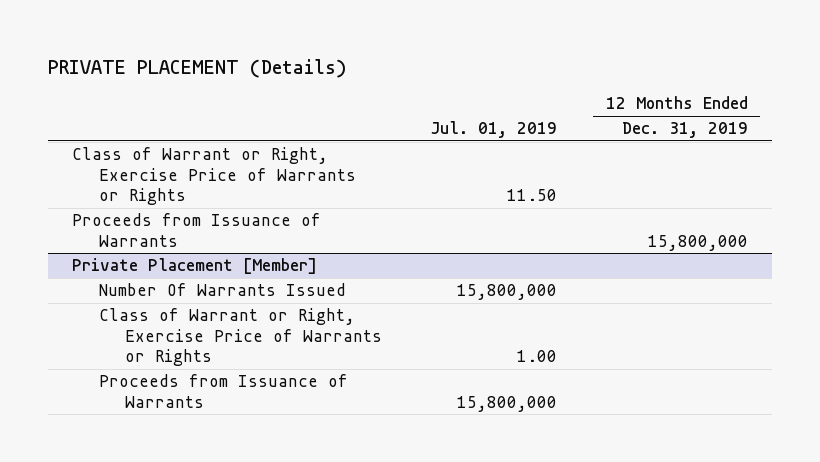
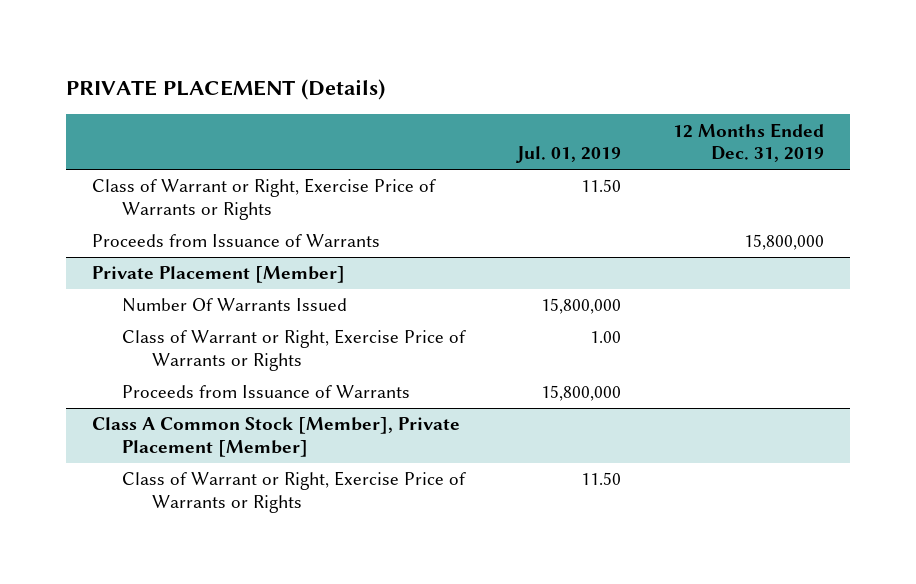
+ Class A Common Stock [Member], Private Placement [Member]
+ Class of Warrant or Right, Exercise Price of Warrants or Rights | 11.50 |

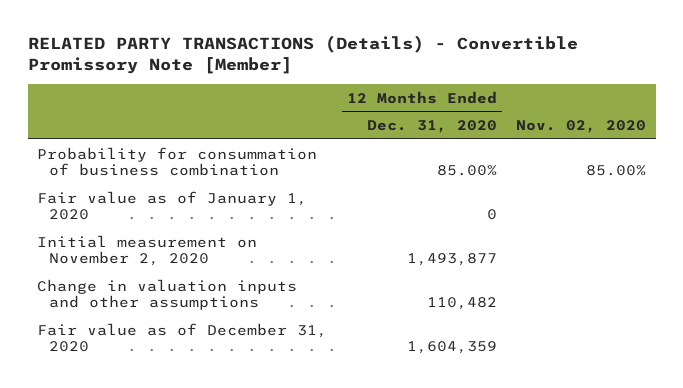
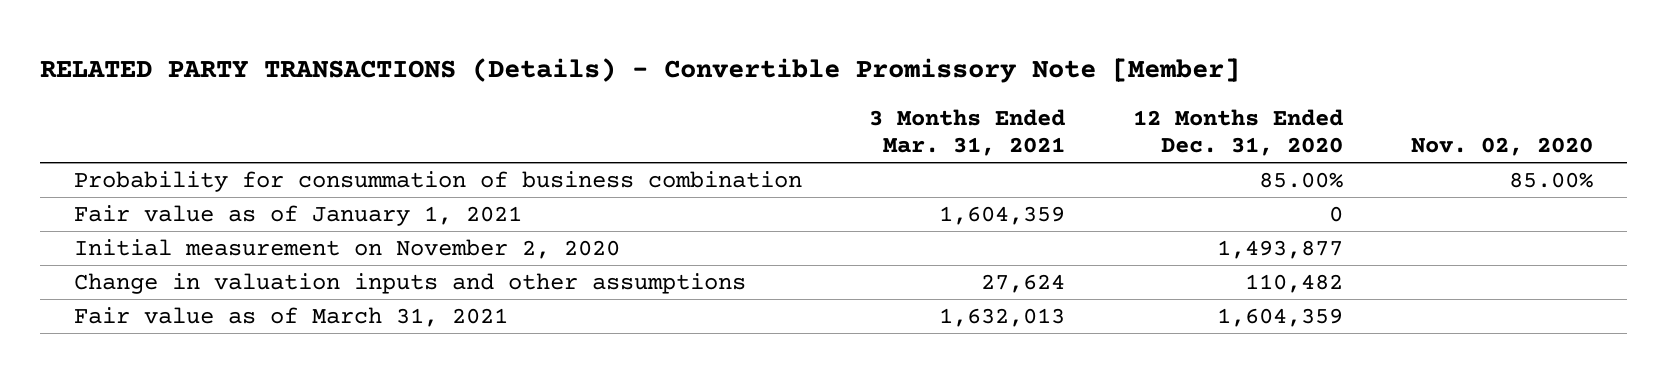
- | 12 Months Ended Dec. 31, 2020 | Nov. 02, 2020
+ | 3 Months Ended Mar. 31, 2021 | 12 Months Ended Dec. 31, 2020 | Nov. 02, 2020
- Fair value as of January 1, 2020 | 0 |
+ Fair value as of January 1, 2021 | 1,604,359 | 0 |
- Fair value as of December 31, 2020 | 1,604,359 |
+ Fair value as of March 31, 2021 | 1,632,013 | 1,604,359 |

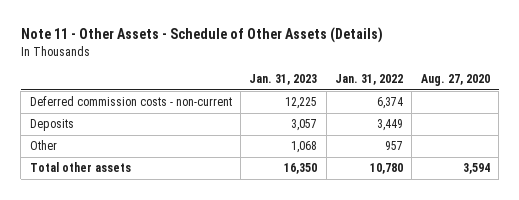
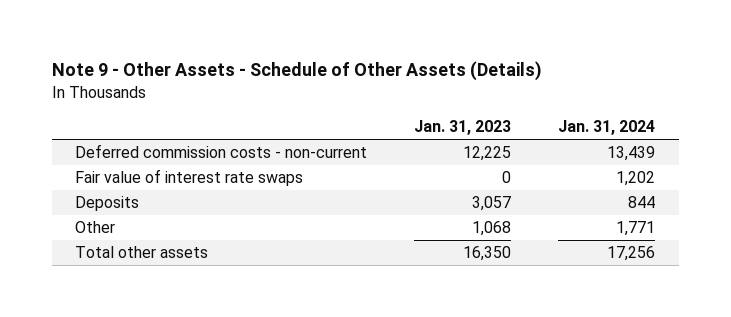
- Note 11 - Other Assets - Schedule of Other Assets (Details)
+ Note 9 - Other Assets - Schedule of Other Assets (Details)
- | Jan. 31, 2023 | Jan. 31, 2022 | Aug. 27, 2020
+ | Jan. 31, 2023 | Jan. 31, 2024
+ Fair value of interest rate swaps | 0 | 1,202

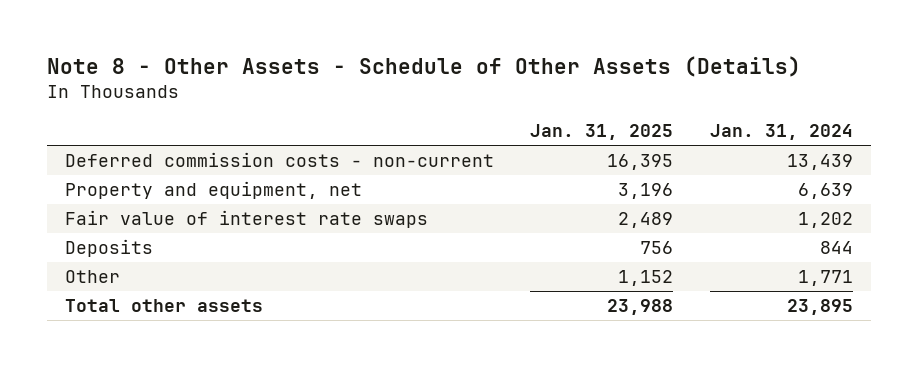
- Note 9 - Other Assets - Schedule of Other Assets (Details)
+ Note 8 - Other Assets - Schedule of Other Assets (Details)
- | Jan. 31, 2023 | Jan. 31, 2024
+ | Jan. 31, 2025 | Jan. 31, 2024
+ Property and equipment, net | 3,196 | 6,639
- Total other assets | 16,350 | 17,256
+ Total other assets | 23,988 | 23,895

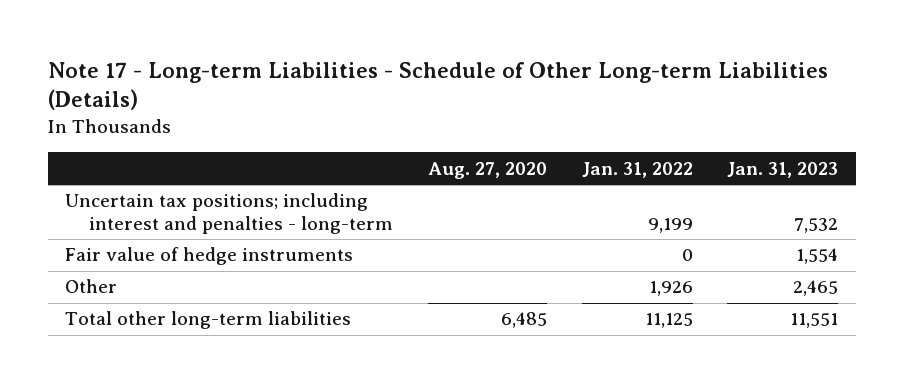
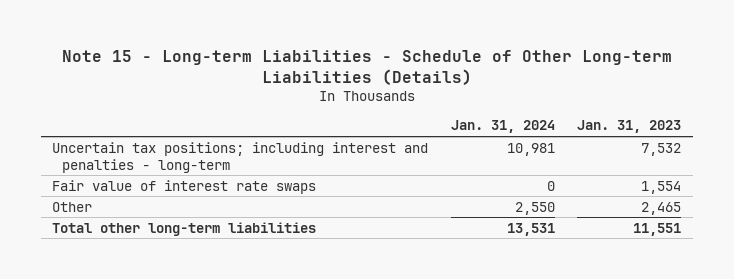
- Note 17 - Long-term Liabilities - Schedule of Other Long-term Liabilities (Details)
+ Note 15 - Long-term Liabilities - Schedule of Other Long-term Liabilities (Details)
- | Aug. 27, 2020 | Jan. 31, 2022 | Jan. 31, 2023
+ | Jan. 31, 2024 | Jan. 31, 2023
- Fair value of hedge instruments | | 0 | 1,554
+ Fair value of interest rate swaps | 0 | 1,554

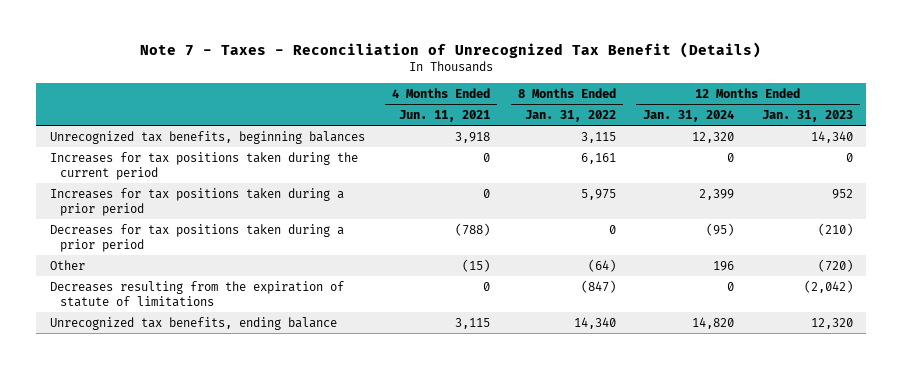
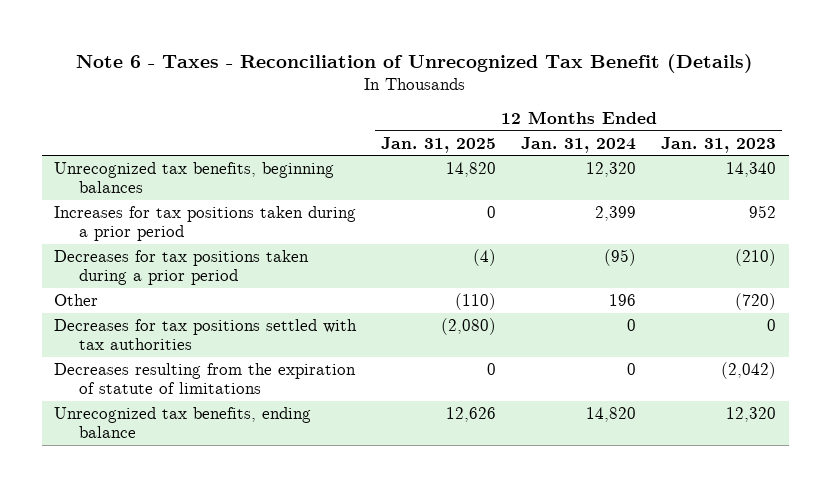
- Note 7 - Taxes - Reconciliation of Unrecognized Tax Benefit (Details)
+ Note 6 - Taxes - Reconciliation of Unrecognized Tax Benefit (Details)
- | 4 Months Ended Jun. 11, 2021 | 8 Months Ended Jan. 31, 2022 | 12 Months Ended Jan. 31, 2024 | 12 Months Ended Jan. 31, 2023
+ | 12 Months Ended Jan. 31, 2025 | 12 Months Ended Jan. 31, 2024 | 12 Months Ended Jan. 31, 2023
- Increases for tax positions taken during the current period | 0 | 6,161 | 0 | 0
+ Decreases for tax positions settled with tax authorities | (2,080) | 0 | 0

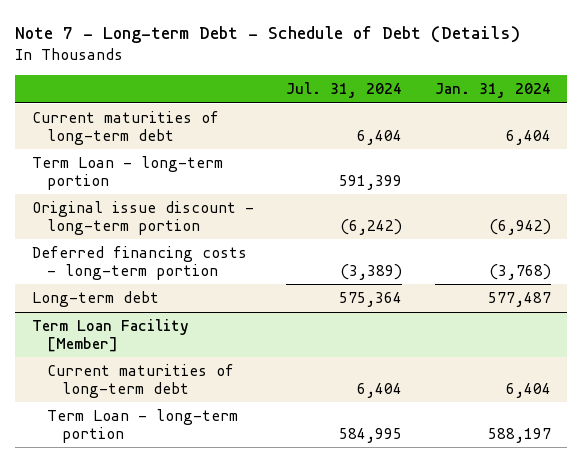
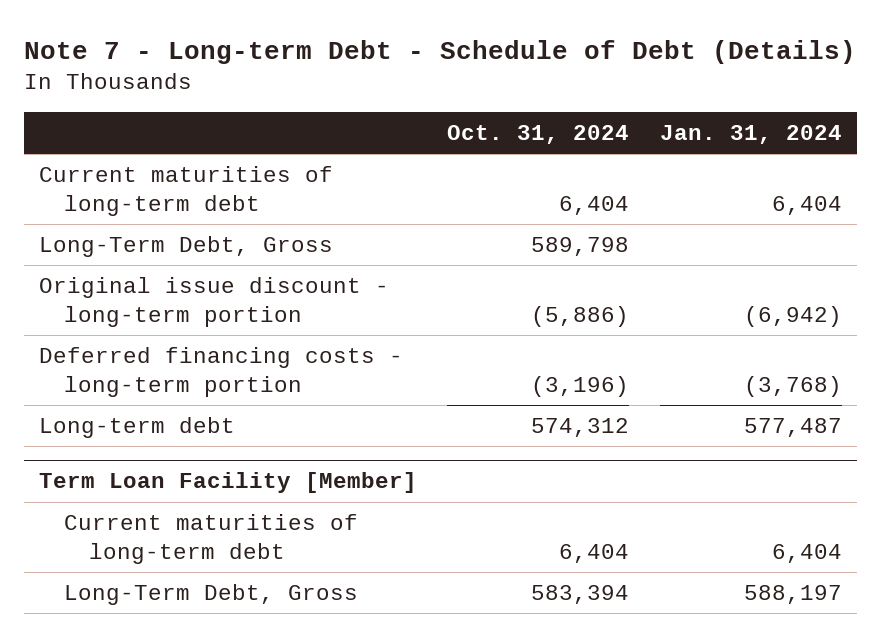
- | Jul. 31, 2024 | Jan. 31, 2024
+ | Oct. 31, 2024 | Jan. 31, 2024
- Term Loan - long-term portion | 591,399 |
+ Long-Term Debt, Gross | 589,798 |
@ Term Loan Facility [Member]
- Term Loan - long-term portion | 584,995 | 588,197
+ Long-Term Debt, Gross | 583,394 | 588,197

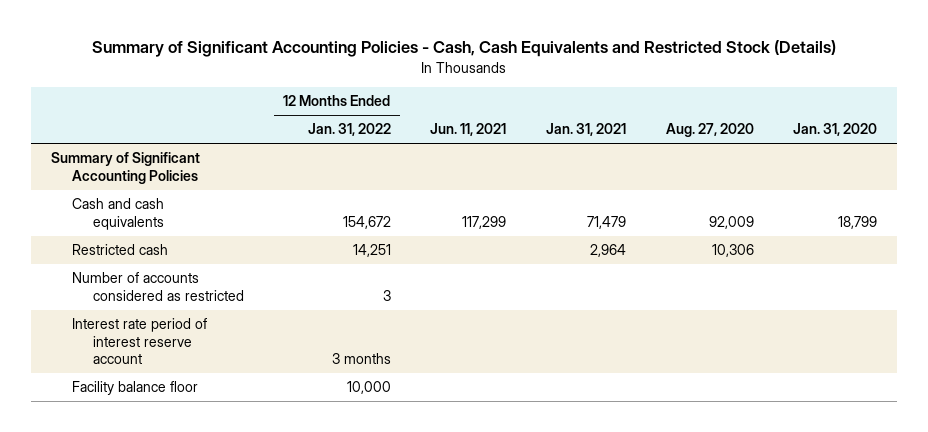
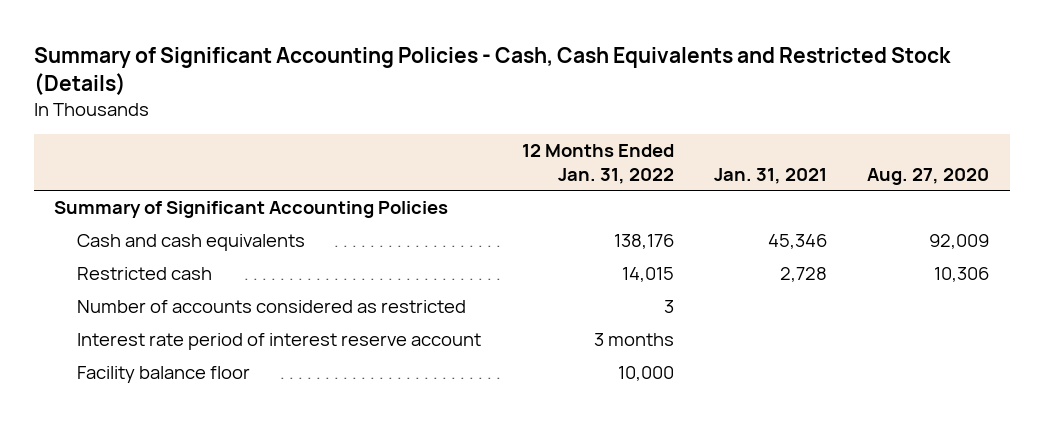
- | 12 Months Ended Jan. 31, 2022 | Jun. 11, 2021 | Jan. 31, 2021 | Aug. 27, 2020 | Jan. 31, 2020
+ | 12 Months Ended Jan. 31, 2022 | Jan. 31, 2021 | Aug. 27, 2020
- Cash and cash equivalents | 154,672 | 117,299 | 71,479 | 92,009 | 18,799
- Restricted cash | 14,251 | | 2,964 | 10,306 |
+ Cash and cash equivalents | 138,176 | 45,346 | 92,009
+ Restricted cash | 14,015 | 2,728 | 10,306

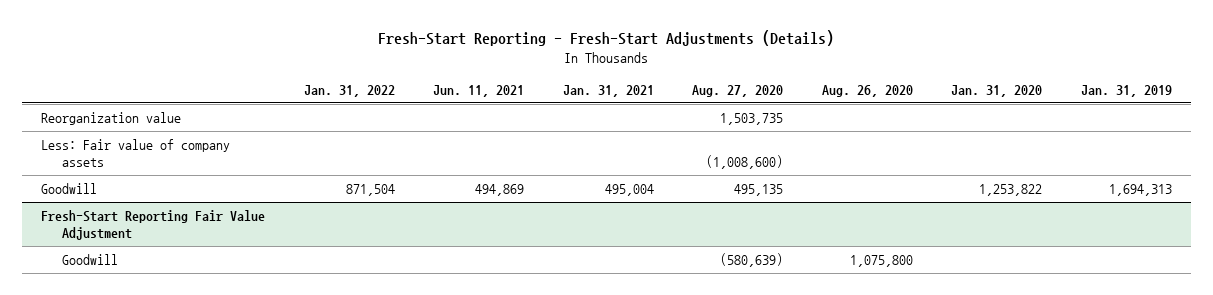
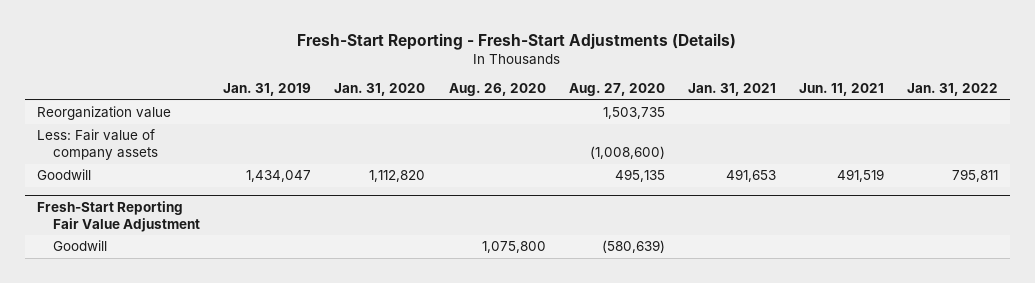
- | Jan. 31, 2022 | Jun. 11, 2021 | Jan. 31, 2021 | Aug. 27, 2020 | Aug. 26, 2020 | Jan. 31, 2020 | Jan. 31, 2019
+ | Jan. 31, 2019 | Jan. 31, 2020 | Aug. 26, 2020 | Aug. 27, 2020 | Jan. 31, 2021 | Jun. 11, 2021 | Jan. 31, 2022
- Goodwill | 871,504 | 494,869 | 495,004 | 495,135 | | 1,253,822 | 1,694,313
+ Goodwill | 1,434,047 | 1,112,820 | | 495,135 | 491,653 | 491,519 | 795,811

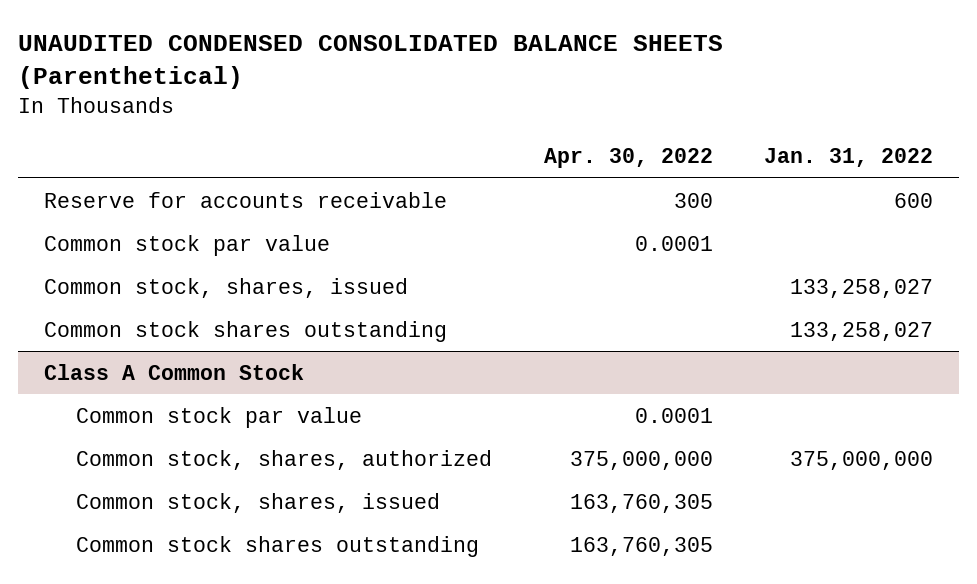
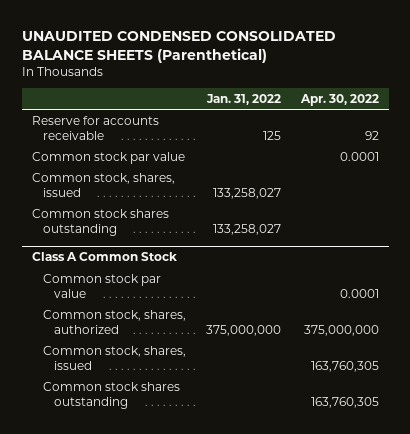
- | Apr. 30, 2022 | Jan. 31, 2022
+ | Jan. 31, 2022 | Apr. 30, 2022
- Reserve for accounts receivable | 300 | 600
+ Reserve for accounts receivable | 125 | 92

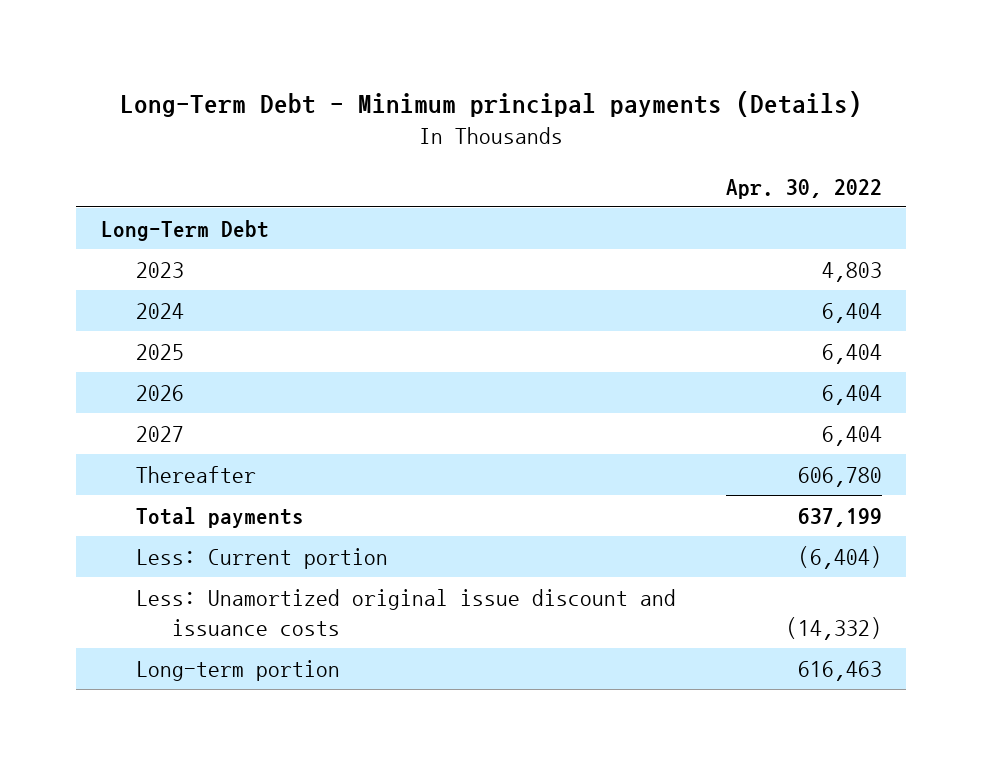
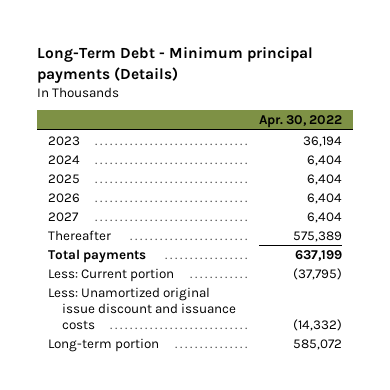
- Long-Term Debt
- 2023 | 4,803
+ 2023 | 36,194
- Thereafter | 606,780
+ Thereafter | 575,389
- Less: Current portion | (6,404)
+ Less: Current portion | (37,795)
- Long-term portion | 616,463
+ Long-term portion | 585,072

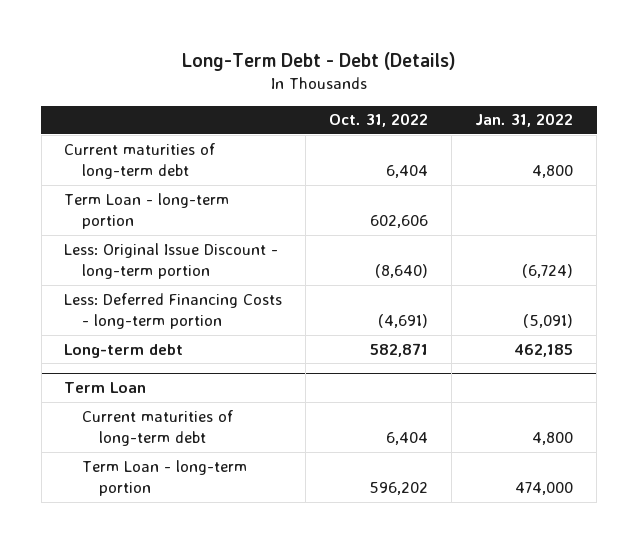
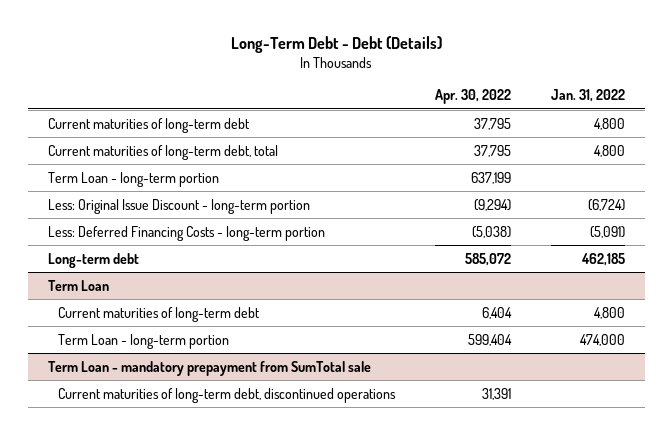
- | Oct. 31, 2022 | Jan. 31, 2022
+ | Apr. 30, 2022 | Jan. 31, 2022
+ Current maturities of long-term debt, total | 37,795 | 4,800
+ Term Loan - mandatory prepayment from SumTotal sale
+ Current maturities of long-term debt, discontinued operations | 31,391 |

